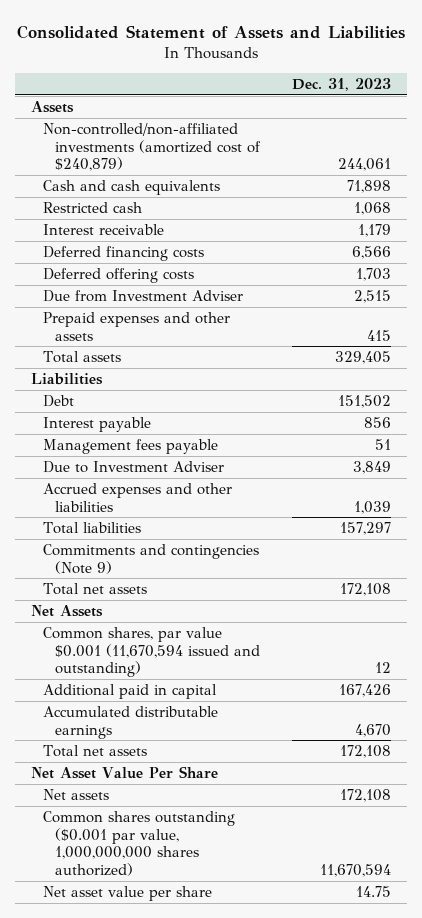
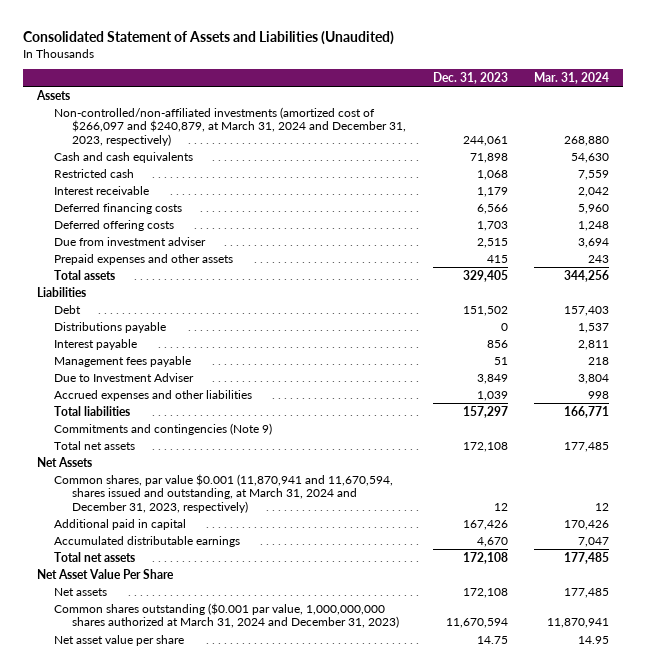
- Consolidated Statement of Assets and Liabilities
+ Consolidated Statement of Assets and Liabilities (Unaudited)
- | Dec. 31, 2023
+ | Dec. 31, 2023 | Mar. 31, 2024
- Non-controlled/non-affiliated investments (amortized cost of $240,879) | 244,061
+ Non-controlled/non-affiliated investments (amortized cost of $266,097 and $240,879, at March 31, 2024 and December 31, 2023, respectively) | 244,061 | 268,880
- Due from Investment Adviser | 2,515
+ Due from investment adviser | 2,515 | 3,694
+ Distributions payable | 0 | 1,537
- Common shares, par value $0.001 (11,670,594 issued and outstanding) | 12
+ Common shares, par value $0.001 (11,870,941 and 11,670,594, shares issued and outstanding, at March 31, 2024 and December 31, 2023, respectively) | 12 | 12
- Common shares outstanding ($0.001 par value, 1,000,000,000 shares authorized) | 11,670,594
+ Common shares outstanding ($0.001 par value, 1,000,000,000 shares authorized at March 31, 2024 and December 31, 2023) | 11,670,594 | 11,870,941

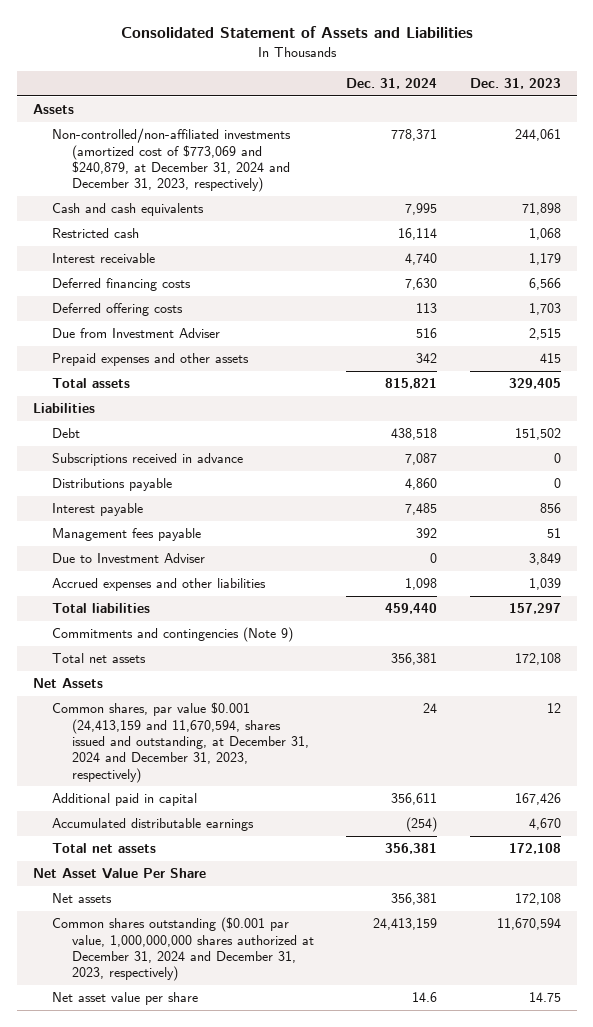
- Consolidated Statement of Assets and Liabilities (Unaudited)
+ Consolidated Statement of Assets and Liabilities
- | Dec. 31, 2023 | Mar. 31, 2024
+ | Dec. 31, 2024 | Dec. 31, 2023
- Non-controlled/non-affiliated investments (amortized cost of $266,097 and $240,879, at March 31, 2024 and December 31, 2023, respectively) | 244,061 | 268,880
+ Non-controlled/non-affiliated investments (amortized cost of $773,069 and $240,879, at December 31, 2024 and December 31, 2023, respectively) | 778,371 | 244,061
- Due from investment adviser | 2,515 | 3,694
+ Due from Investment Adviser | 516 | 2,515
+ Subscriptions received in advance | 7,087 | 0
- Common shares, par value $0.001 (11,870,941 and 11,670,594, shares issued and outstanding, at March 31, 2024 and December 31, 2023, respectively) | 12 | 12
+ Common shares, par value $0.001 (24,413,159 and 11,670,594, shares issued and outstanding, at December 31, 2024 and December 31, 2023, respectively) | 24 | 12
- Common shares outstanding ($0.001 par value, 1,000,000,000 shares authorized at March 31, 2024 and December 31, 2023) | 11,670,594 | 11,870,941
+ Common shares outstanding ($0.001 par value, 1,000,000,000 shares authorized at December 31, 2024 and December 31, 2023, respectively) | 24,413,159 | 11,670,594

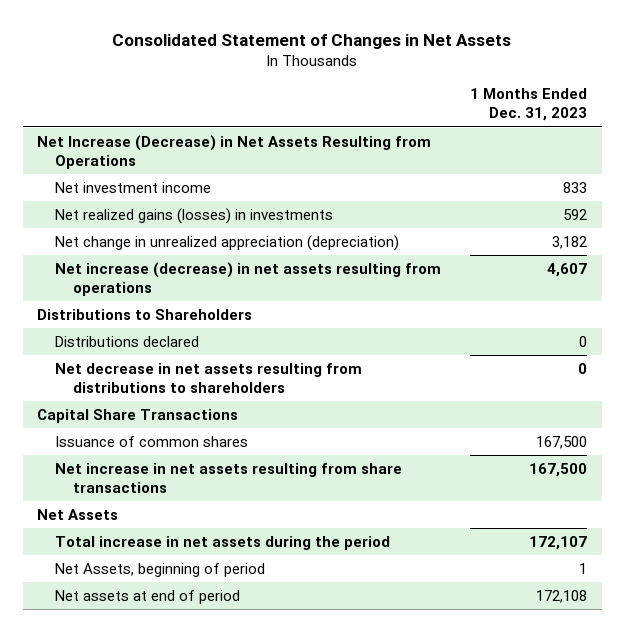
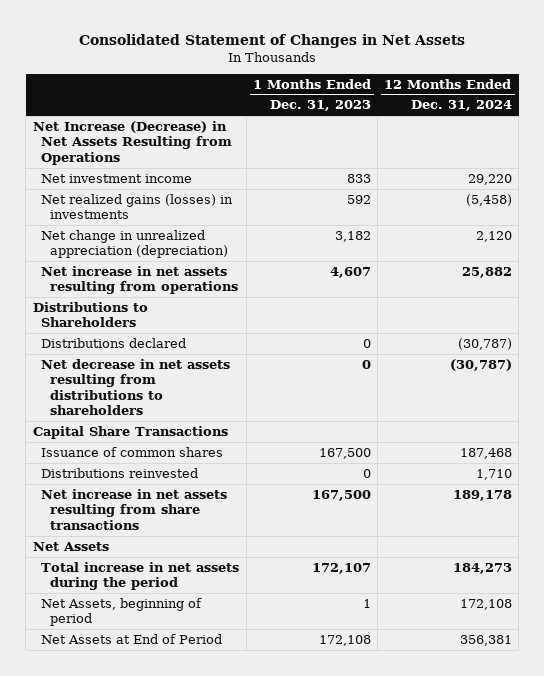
- | 1 Months Ended Dec. 31, 2023
+ | 1 Months Ended Dec. 31, 2023 | 12 Months Ended Dec. 31, 2024
- Net increase (decrease) in net assets resulting from operations | 4,607
+ Net increase in net assets resulting from operations | 4,607 | 25,882
+ Distributions reinvested | 0 | 1,710
- Net assets at end of period | 172,108
+ Net Assets at End of Period | 172,108 | 356,381

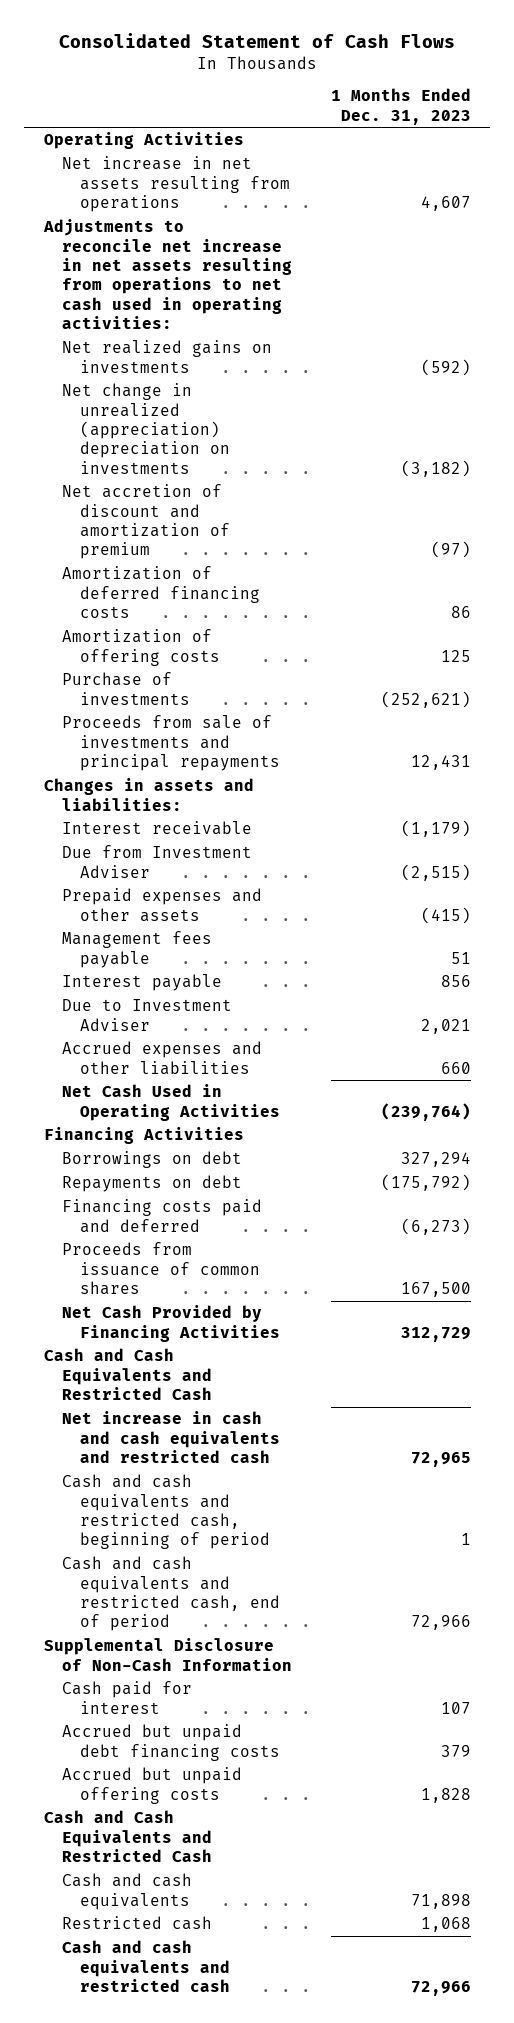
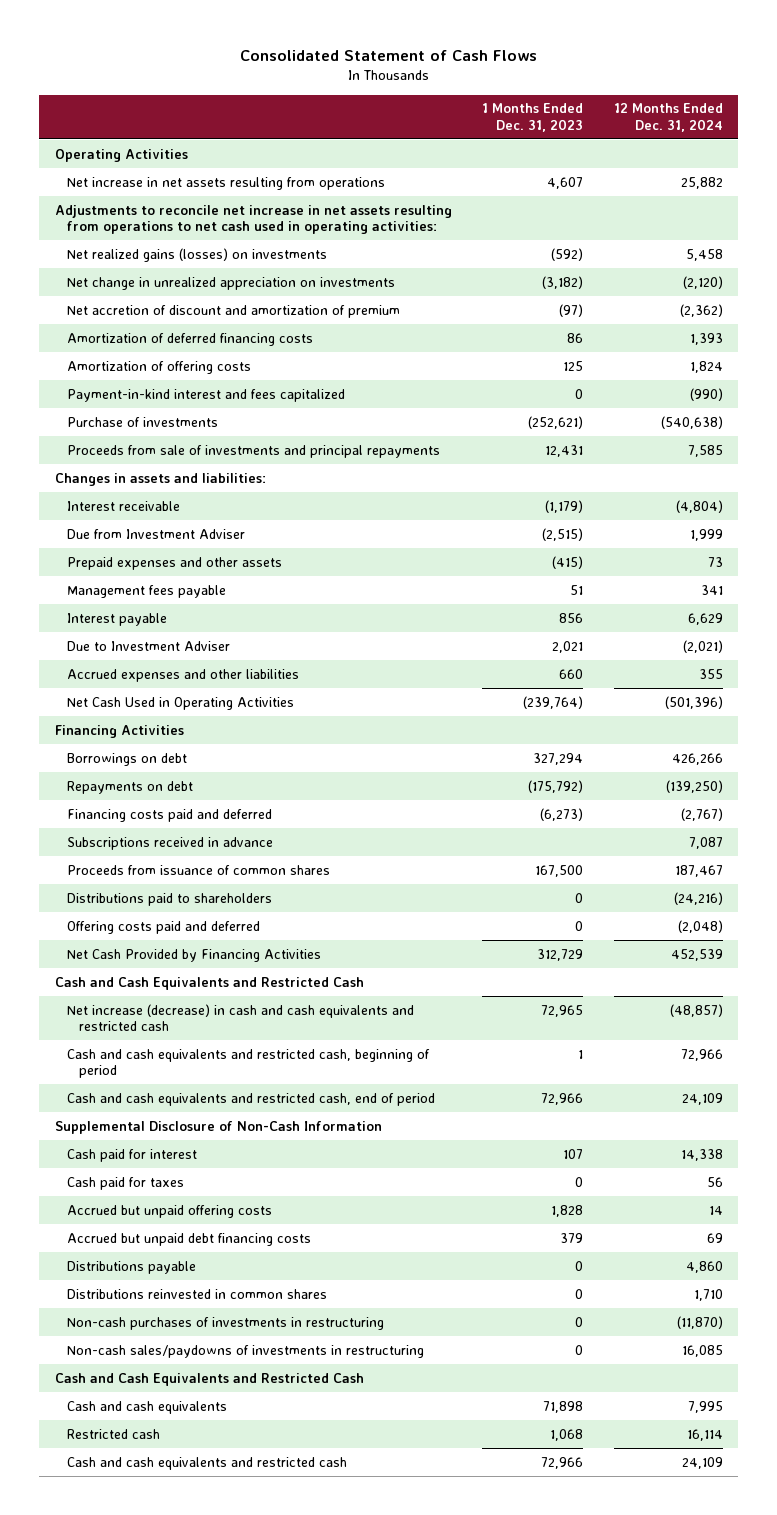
- | 1 Months Ended Dec. 31, 2023
+ | 1 Months Ended Dec. 31, 2023 | 12 Months Ended Dec. 31, 2024
- Net realized gains on investments | (592)
- Net change in unrealized (appreciation) depreciation on investments | (3,182)
+ Net realized gains (losses) on investments | (592) | 5,458
+ Net change in unrealized appreciation on investments | (3,182) | (2,120)
+ Payment-in-kind interest and fees capitalized | 0 | (990)
+ Subscriptions received in advance | | 7,087
+ Distributions paid to shareholders | 0 | (24,216)
+ Offering costs paid and deferred | 0 | (2,048)
- Net increase in cash and cash equivalents and restricted cash | 72,965
+ Net increase (decrease) in cash and cash equivalents and restricted cash | 72,965 | (48,857)
+ Cash paid for taxes | 0 | 56
moved down: Accrued but unpaid debt financing costs | 379 | 69
+ Distributions payable | 0 | 4,860
+ Distributions reinvested in common shares | 0 | 1,710
+ Non-cash purchases of investments in restructuring | 0 | (11,870)
+ Non-cash sales/paydowns of investments in restructuring | 0 | 16,085

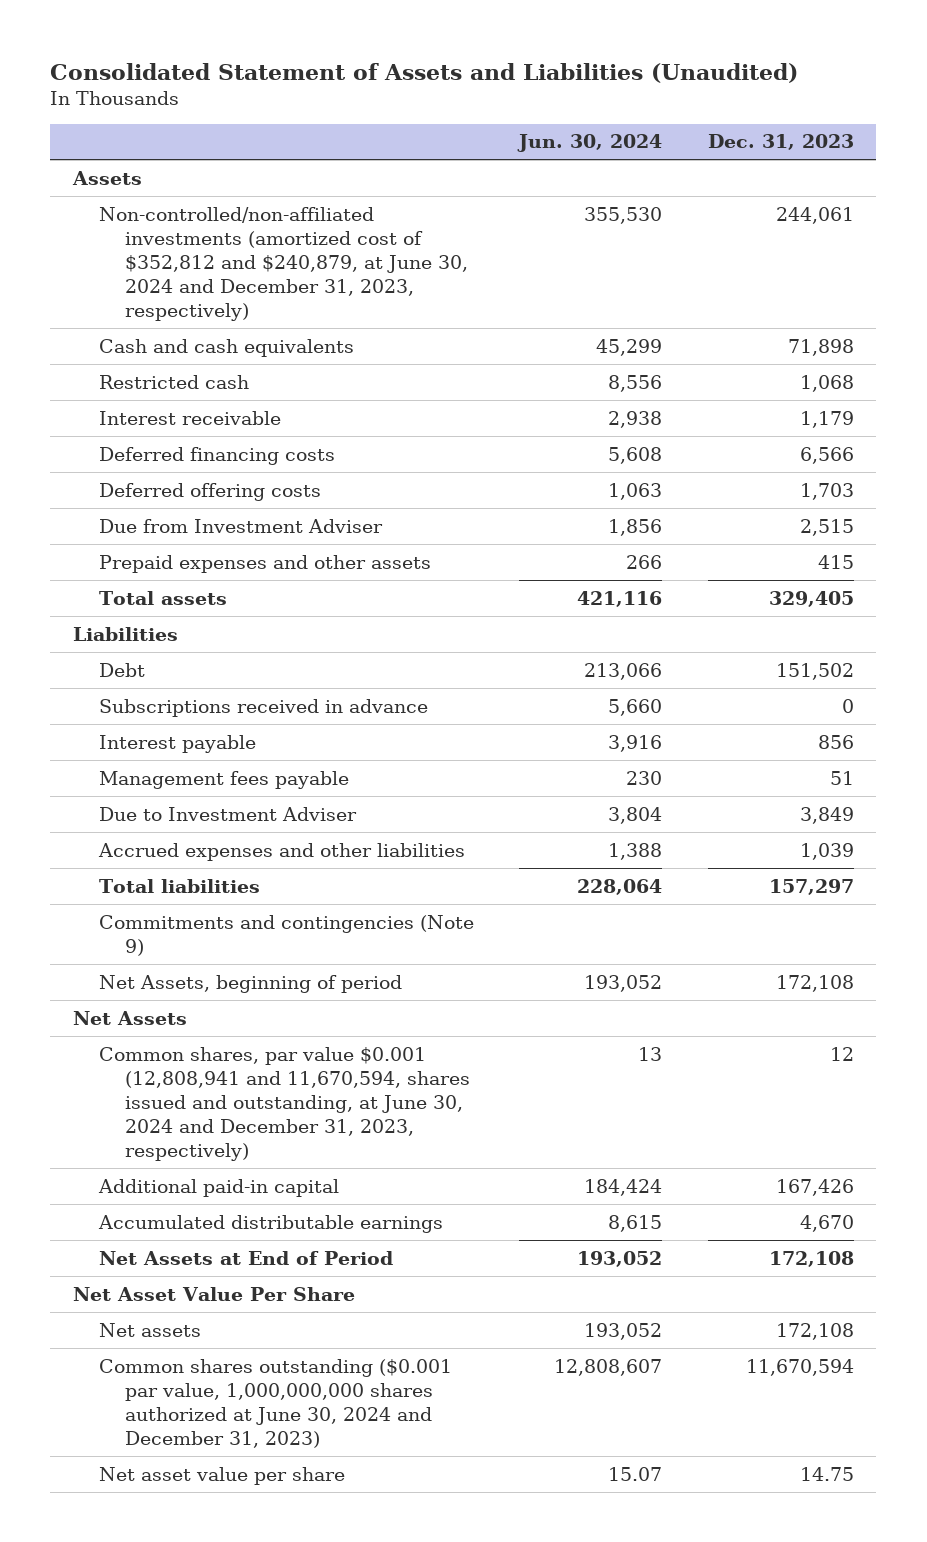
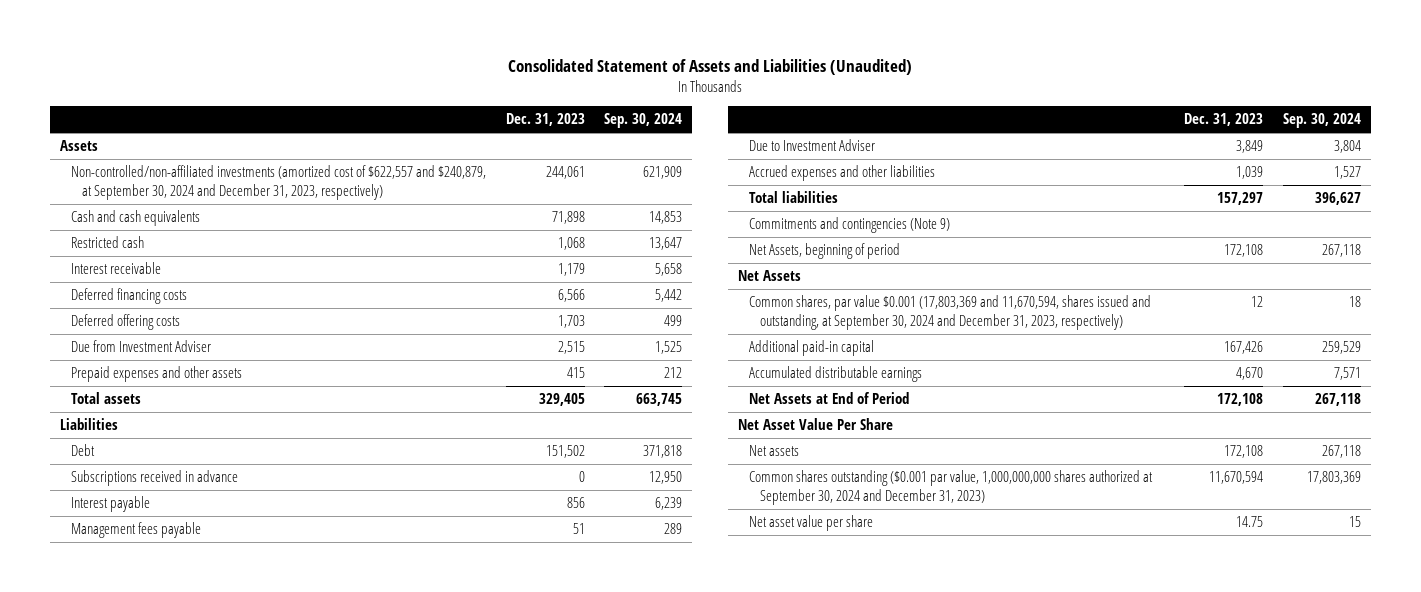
- | Jun. 30, 2024 | Dec. 31, 2023
+ | Dec. 31, 2023 | Sep. 30, 2024
- Non-controlled/non-affiliated investments (amortized cost of $352,812 and $240,879, at June 30, 2024 and December 31, 2023, respectively) | 355,530 | 244,061
+ Non-controlled/non-affiliated investments (amortized cost of $622,557 and $240,879, at September 30, 2024 and December 31, 2023, respectively) | 244,061 | 621,909
- Common shares, par value $0.001 (12,808,941 and 11,670,594, shares issued and outstanding, at June 30, 2024 and December 31, 2023, respectively) | 13 | 12
+ Common shares, par value $0.001 (17,803,369 and 11,670,594, shares issued and outstanding, at September 30, 2024 and December 31, 2023, respectively) | 12 | 18
- Common shares outstanding ($0.001 par value, 1,000,000,000 shares authorized at June 30, 2024 and December 31, 2023) | 12,808,607 | 11,670,594
+ Common shares outstanding ($0.001 par value, 1,000,000,000 shares authorized at September 30, 2024 and December 31, 2023) | 11,670,594 | 17,803,369

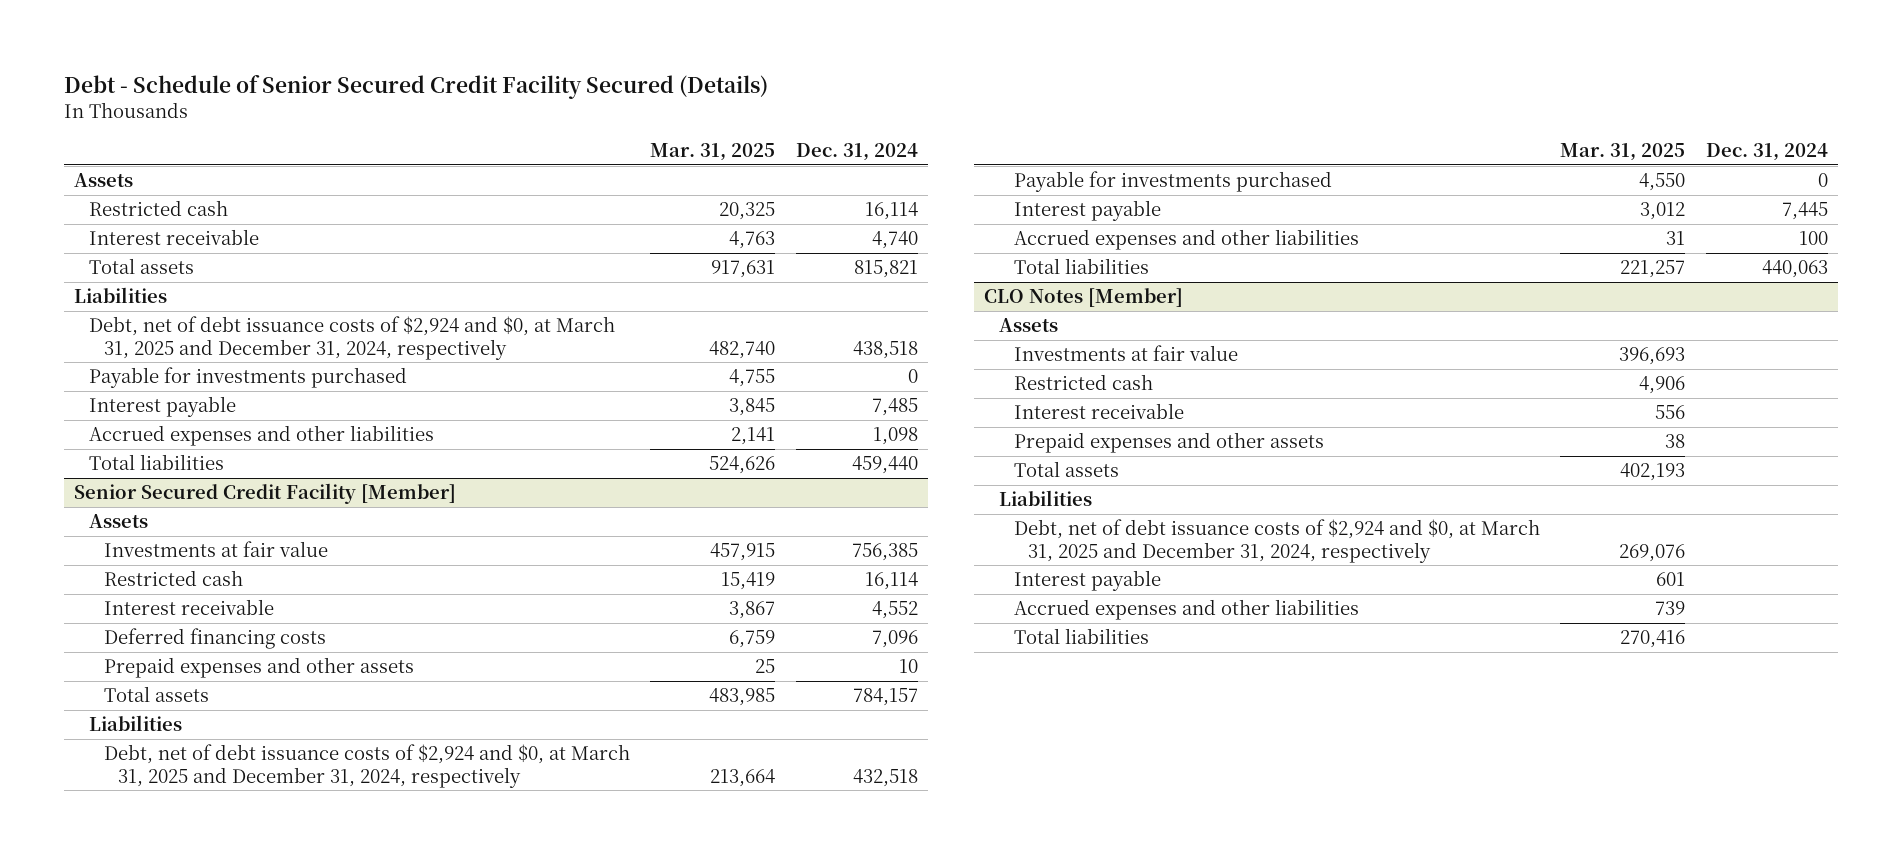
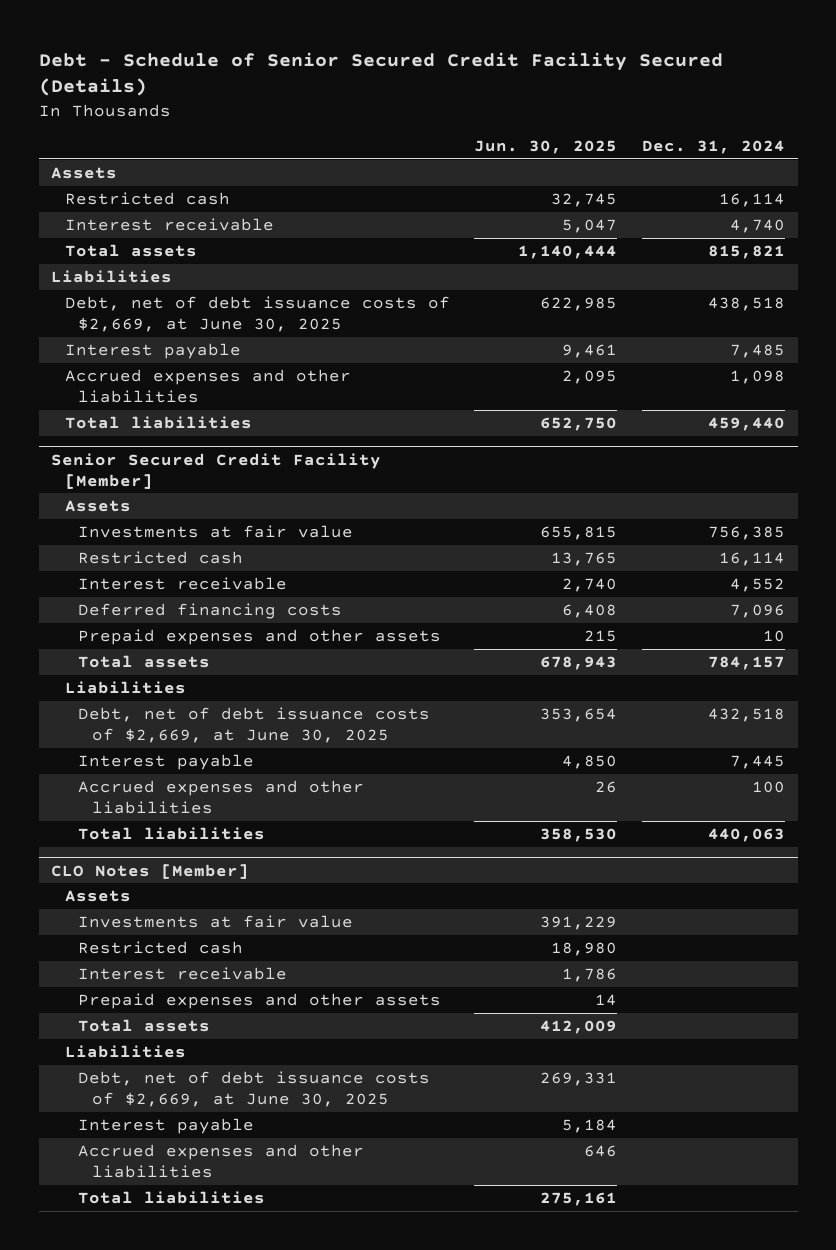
- | Mar. 31, 2025 | Dec. 31, 2024
+ | Jun. 30, 2025 | Dec. 31, 2024
- Debt, net of debt issuance costs of $2,924 and $0, at March 31, 2025 and December 31, 2024, respectively | 482,740 | 438,518
- Payable for investments purchased | 4,755 | 0
+ Debt, net of debt issuance costs of $2,669, at June 30, 2025 | 622,985 | 438,518
@ Senior Secured Credit Facility [Member]
- Debt, net of debt issuance costs of $2,924 and $0, at March 31, 2025 and December 31, 2024, respectively | 213,664 | 432,518
- Payable for investments purchased | 4,550 | 0
+ Debt, net of debt issuance costs of $2,669, at June 30, 2025 | 353,654 | 432,518
@ CLO Notes [Member]
- Debt, net of debt issuance costs of $2,924 and $0, at March 31, 2025 and December 31, 2024, respectively | 269,076 |
+ Debt, net of debt issuance costs of $2,669, at June 30, 2025 | 269,331 |

